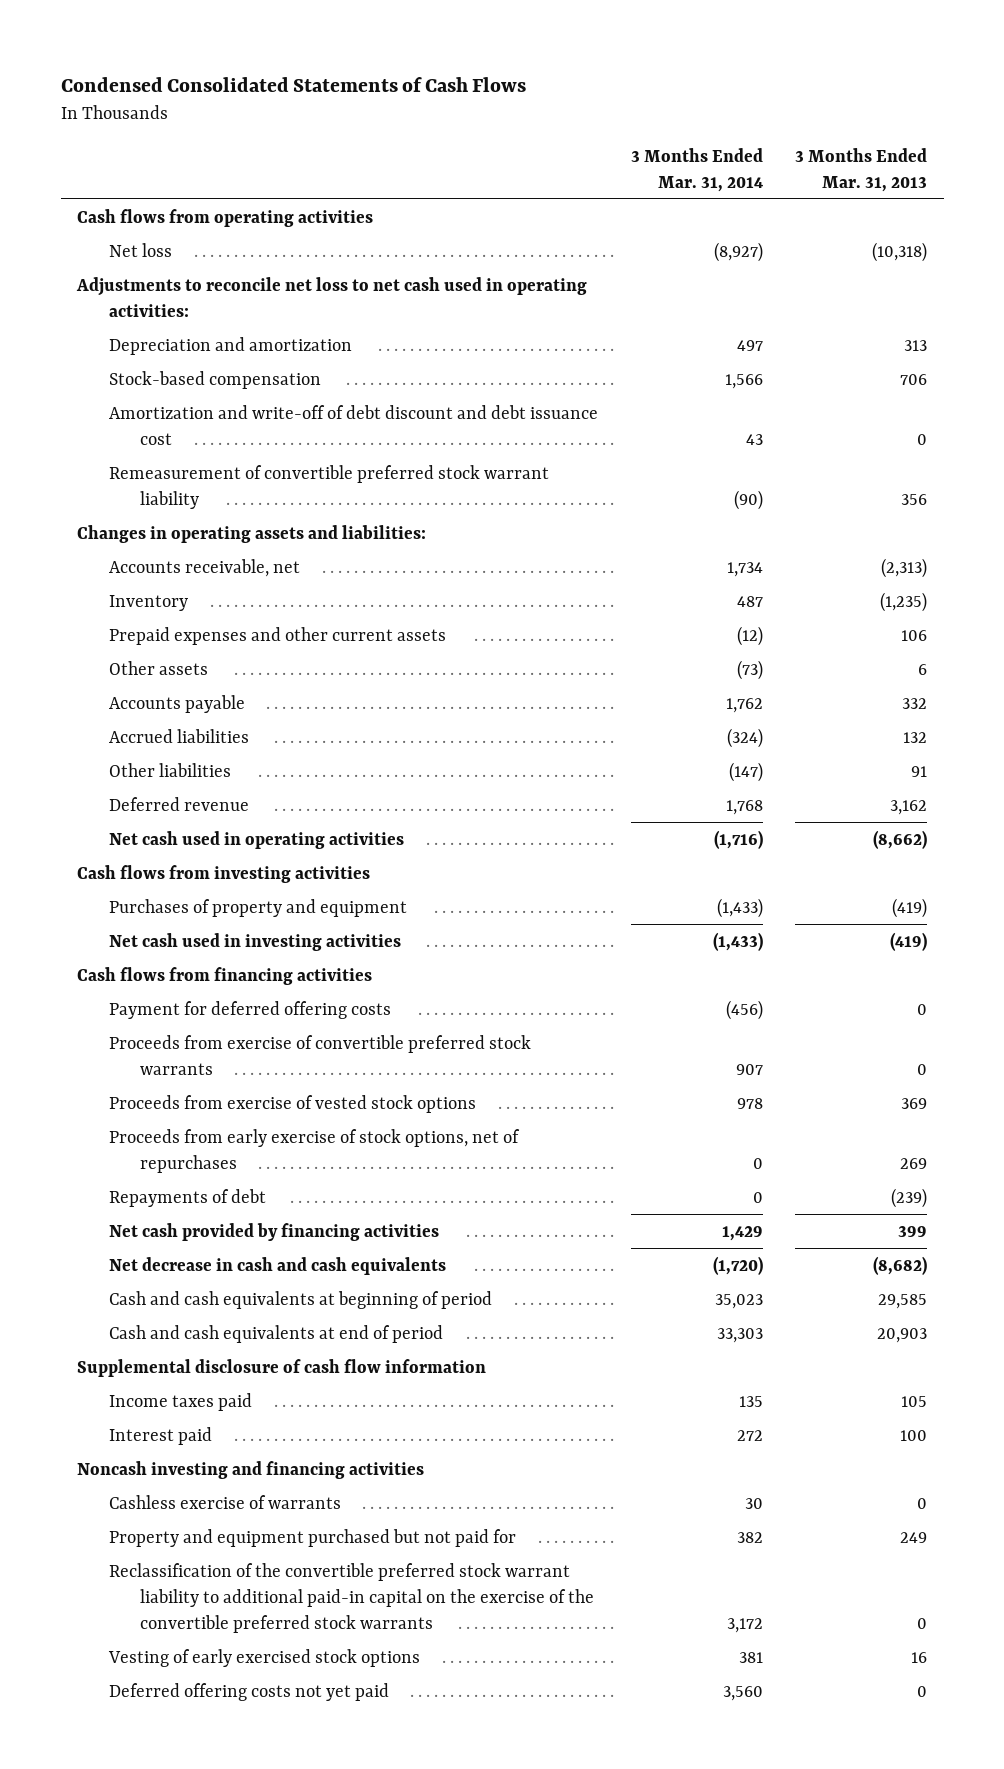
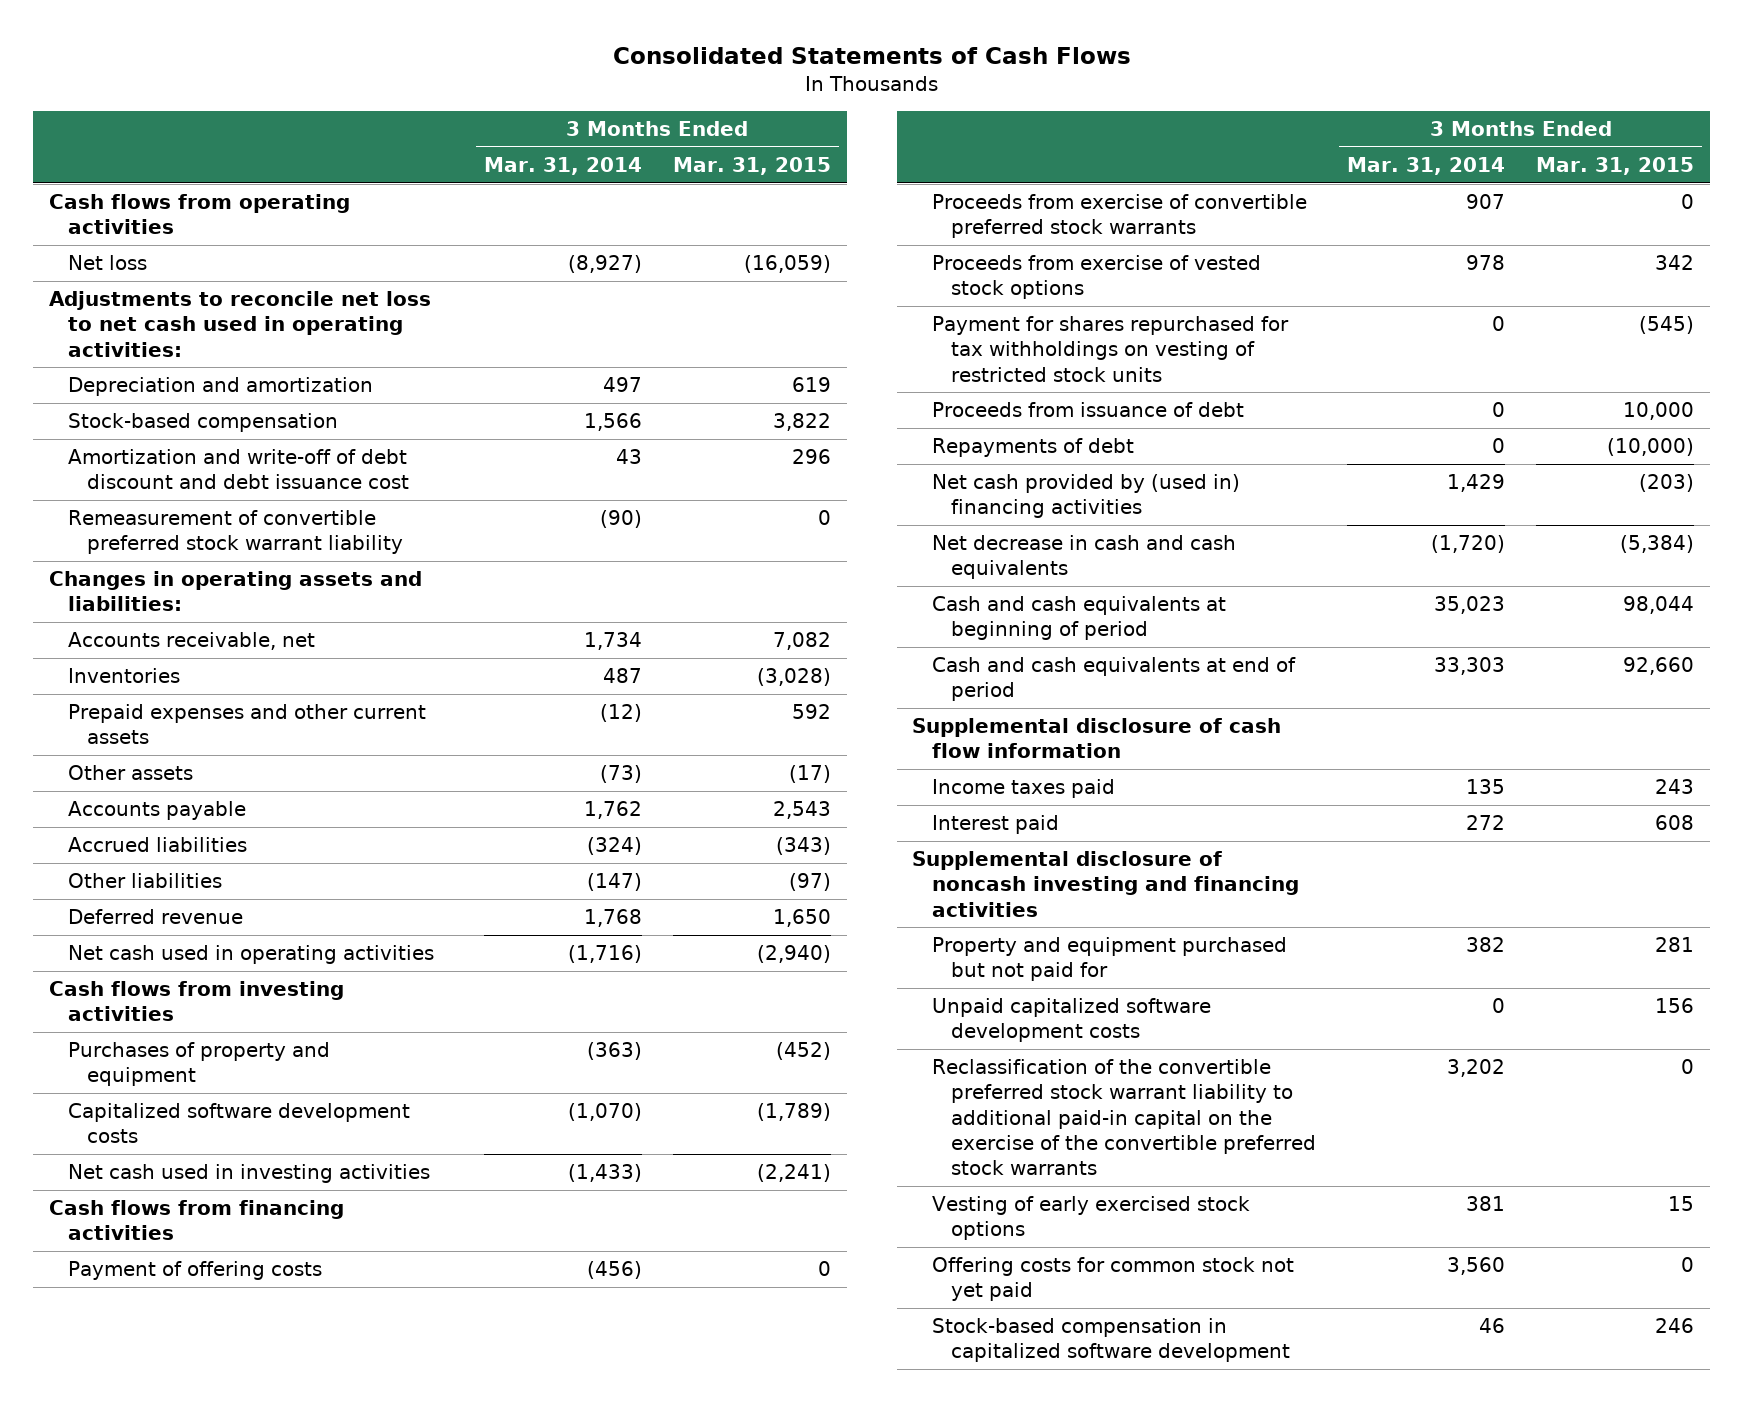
- Condensed Consolidated Statements of Cash Flows
+ Consolidated Statements of Cash Flows
- | 3 Months Ended Mar. 31, 2014 | 3 Months Ended Mar. 31, 2013
+ | 3 Months Ended Mar. 31, 2014 | 3 Months Ended Mar. 31, 2015
- Inventory | 487 | (1,235)
+ Inventories | 487 | (3,028)
- Purchases of property and equipment | (1,433) | (419)
+ Purchases of property and equipment | (363) | (452)
+ Capitalized software development costs | (1,070) | (1,789)
- Payment for deferred offering costs | (456) | 0
+ Payment of offering costs | (456) | 0
- Proceeds from early exercise of stock options, net of repurchases | 0 | 269
+ Payment for shares repurchased for tax withholdings on vesting of restricted stock units | 0 | (545)
+ Proceeds from issuance of debt | 0 | 10,000
- Net cash provided by financing activities | 1,429 | 399
+ Net cash provided by (used in) financing activities | 1,429 | (203)
- Noncash investing and financing activities
- Cashless exercise of warrants | 30 | 0
+ Supplemental disclosure of noncash investing and financing activities
- Reclassification of the convertible preferred stock warrant liability to additional paid-in capital on the exercise of the convertible preferred stock warrants | 3,172 | 0
+ Unpaid capitalized software development costs | 0 | 156
+ Reclassification of the convertible preferred stock warrant liability to additional paid-in capital on the exercise of the convertible preferred stock warrants | 3,202 | 0
- Deferred offering costs not yet paid | 3,560 | 0
+ Offering costs for common stock not yet paid | 3,560 | 0
+ Stock-based compensation in capitalized software development | 46 | 246

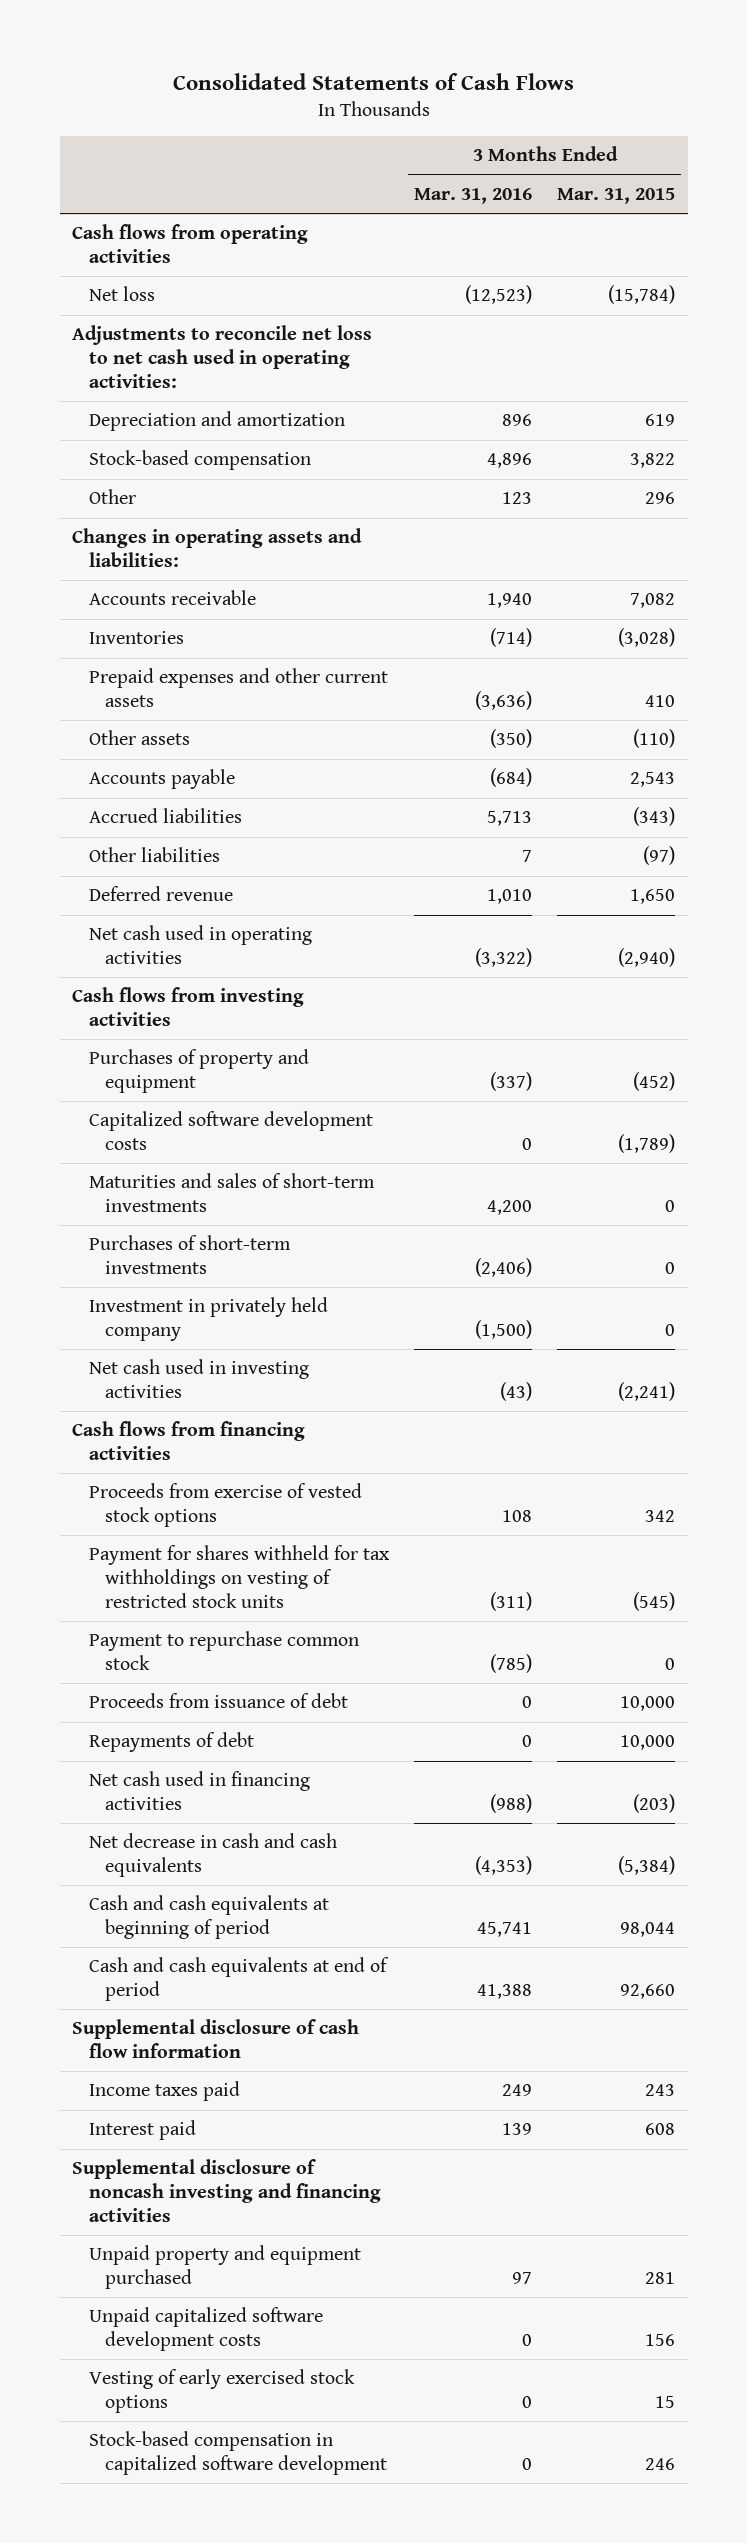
- | 3 Months Ended Mar. 31, 2014 | 3 Months Ended Mar. 31, 2015
+ | 3 Months Ended Mar. 31, 2016 | 3 Months Ended Mar. 31, 2015
- Net loss | (8,927) | (16,059)
+ Net loss | (12,523) | (15,784)
- Amortization and write-off of debt discount and debt issuance cost | 43 | 296
- Remeasurement of convertible preferred stock warrant liability | (90) | 0
+ Other | 123 | 296
- Accounts receivable, net | 1,734 | 7,082
+ Accounts receivable | 1,940 | 7,082
- Prepaid expenses and other current assets | (12) | 592
- Other assets | (73) | (17)
+ Prepaid expenses and other current assets | (3,636) | 410
+ Other assets | (350) | (110)
+ Maturities and sales of short-term investments | 4,200 | 0
+ Purchases of short-term investments | (2,406) | 0
+ Investment in privately held company | (1,500) | 0
- Payment of offering costs | (456) | 0
- Proceeds from exercise of convertible preferred stock warrants | 907 | 0
- Payment for shares repurchased for tax withholdings on vesting of restricted stock units | 0 | (545)
+ Payment for shares withheld for tax withholdings on vesting of restricted stock units | (311) | (545)
+ Payment to repurchase common stock | (785) | 0
- Repayments of debt | 0 | (10,000)
- Net cash provided by (used in) financing activities | 1,429 | (203)
+ Repayments of debt | 0 | 10,000
+ Net cash used in financing activities | (988) | (203)
- Property and equipment purchased but not paid for | 382 | 281
+ Unpaid property and equipment purchased | 97 | 281
- Reclassification of the convertible preferred stock warrant liability to additional paid-in capital on the exercise of the convertible preferred stock warrants | 3,202 | 0
- Offering costs for common stock not yet paid | 3,560 | 0

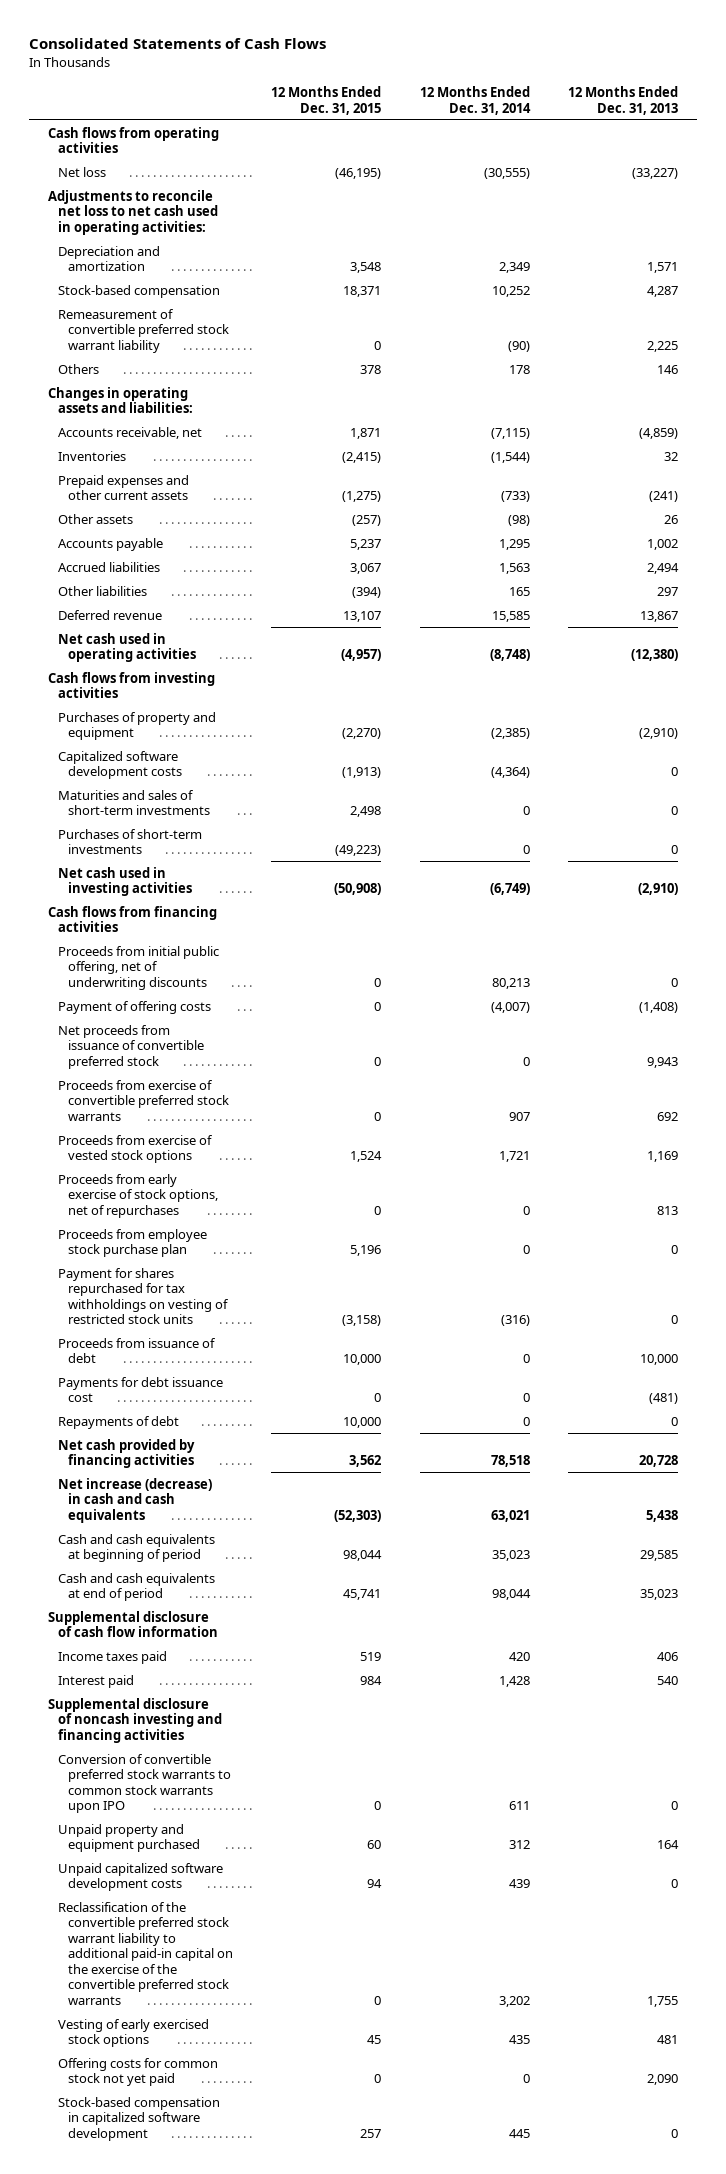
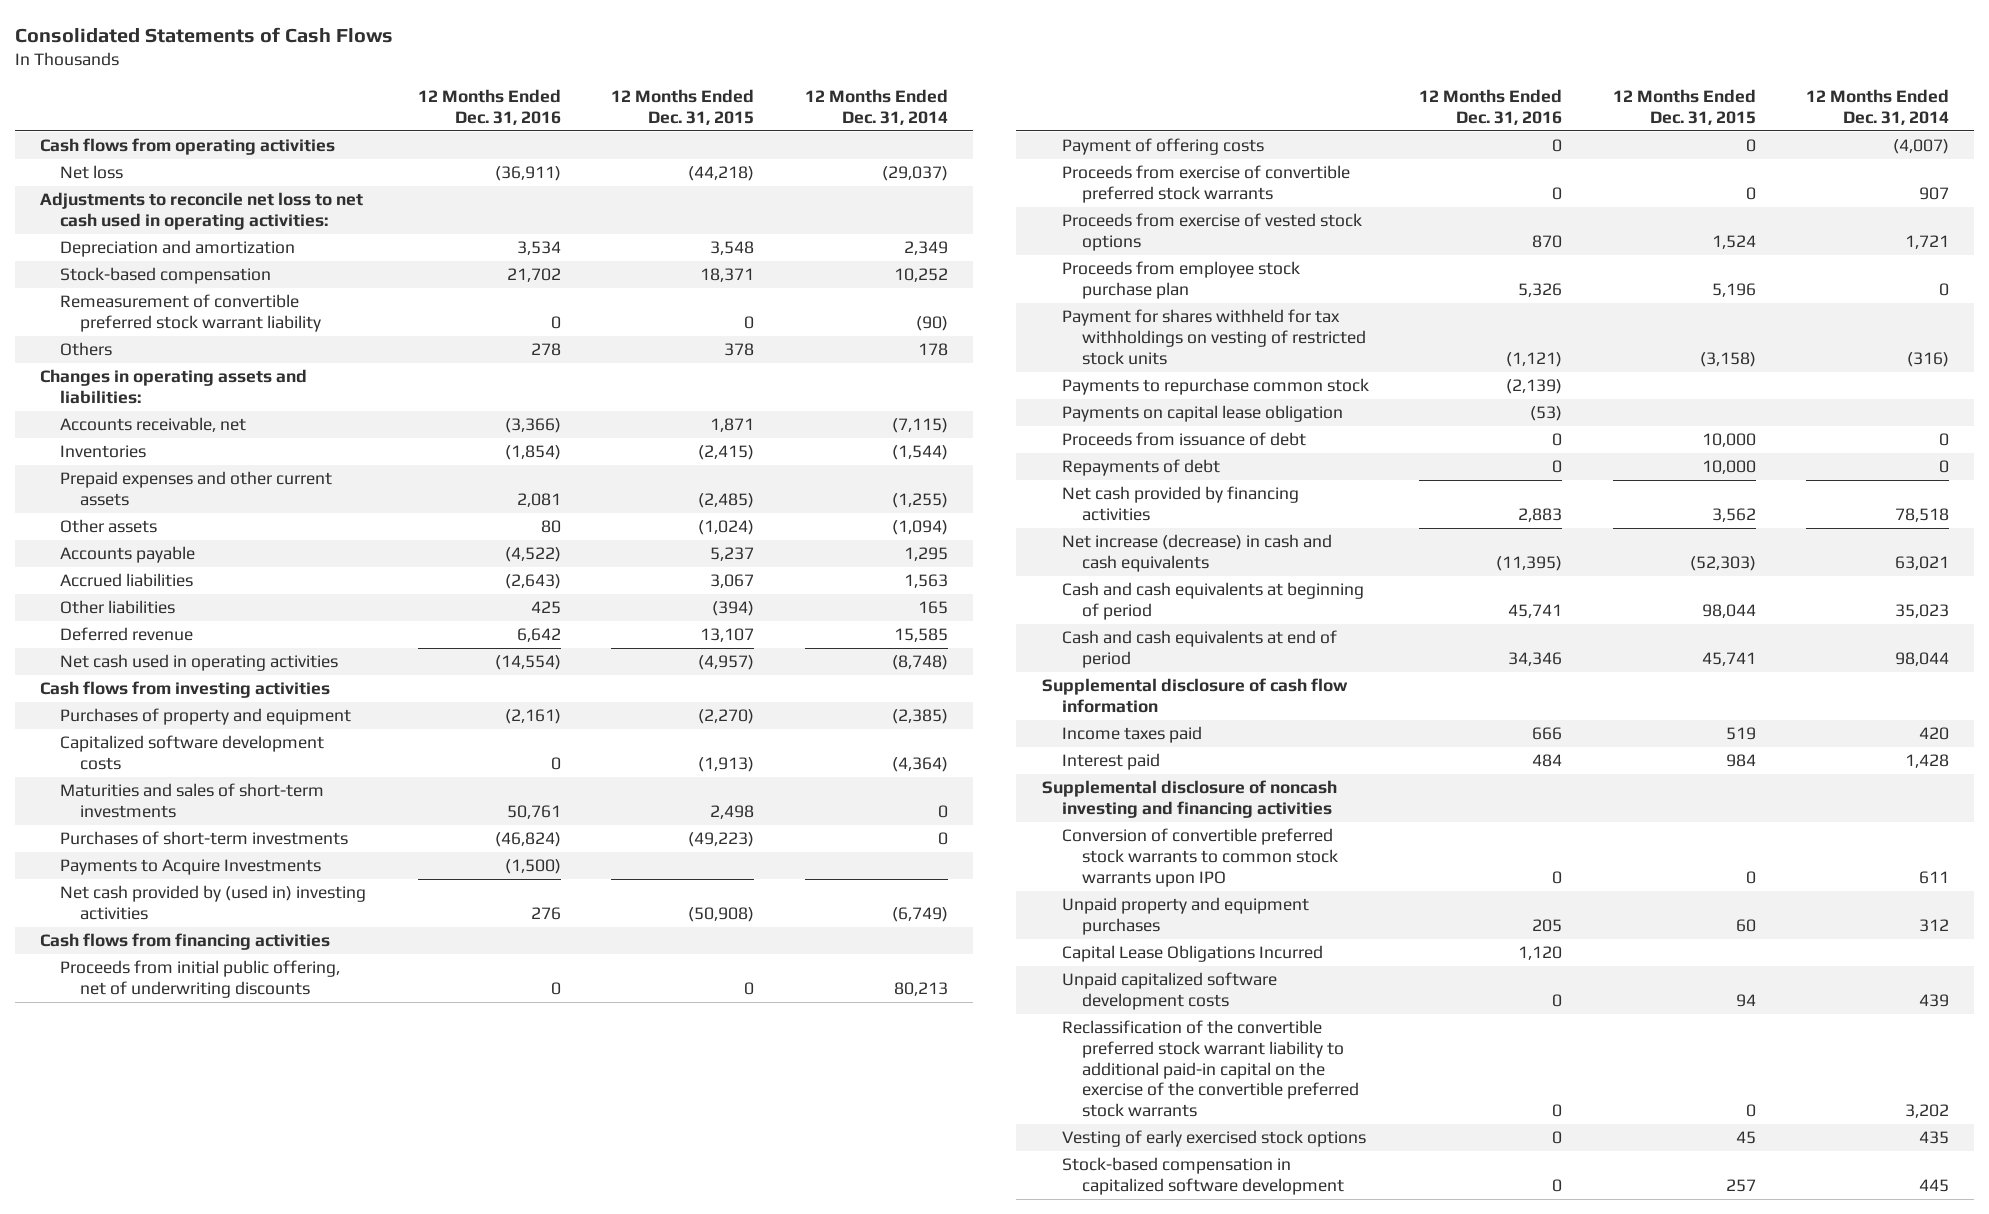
- | 12 Months Ended Dec. 31, 2015 | 12 Months Ended Dec. 31, 2014 | 12 Months Ended Dec. 31, 2013
+ | 12 Months Ended Dec. 31, 2016 | 12 Months Ended Dec. 31, 2015 | 12 Months Ended Dec. 31, 2014
- Net loss | (46,195) | (30,555) | (33,227)
+ Net loss | (36,911) | (44,218) | (29,037)
- Prepaid expenses and other current assets | (1,275) | (733) | (241)
- Other assets | (257) | (98) | 26
+ Prepaid expenses and other current assets | 2,081 | (2,485) | (1,255)
+ Other assets | 80 | (1,024) | (1,094)
- Net cash used in investing activities | (50,908) | (6,749) | (2,910)
+ Payments to Acquire Investments | (1,500) | |
+ Net cash provided by (used in) investing activities | 276 | (50,908) | (6,749)
- Net proceeds from issuance of convertible preferred stock | 0 | 0 | 9,943
- Proceeds from early exercise of stock options, net of repurchases | 0 | 0 | 813
- Payment for shares repurchased for tax withholdings on vesting of restricted stock units | (3,158) | (316) | 0
+ Payment for shares withheld for tax withholdings on vesting of restricted stock units | (1,121) | (3,158) | (316)
+ Payments to repurchase common stock | (2,139) | |
+ Payments on capital lease obligation | (53) | |
- Payments for debt issuance cost | 0 | 0 | (481)
- Unpaid property and equipment purchased | 60 | 312 | 164
+ Unpaid property and equipment purchases | 205 | 60 | 312
+ Capital Lease Obligations Incurred | 1,120 | |
- Offering costs for common stock not yet paid | 0 | 0 | 2,090

